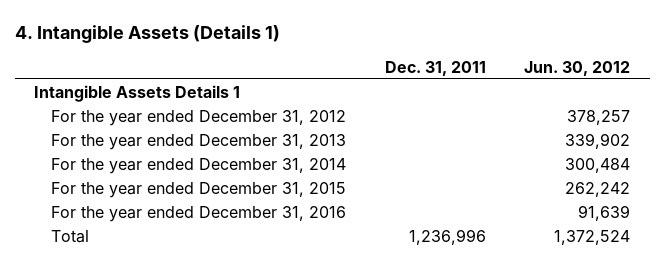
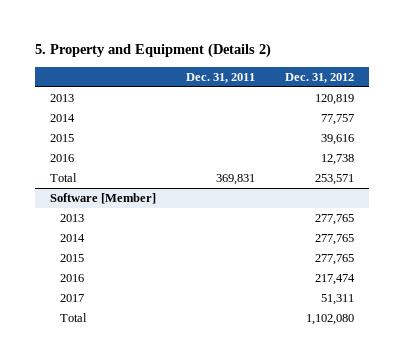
- 4. Intangible Assets (Details 1)
+ 5. Property and Equipment (Details 2)
- | Dec. 31, 2011 | Jun. 30, 2012
+ | Dec. 31, 2011 | Dec. 31, 2012
- Intangible Assets Details 1
- For the year ended December 31, 2012 | | 378,257
- For the year ended December 31, 2013 | | 339,902
- For the year ended December 31, 2014 | | 300,484
- For the year ended December 31, 2015 | | 262,242
- For the year ended December 31, 2016 | | 91,639
- Total | 1,236,996 | 1,372,524
+ 2013 | | 120,819
+ 2014 | | 77,757
+ 2015 | | 39,616
+ 2016 | | 12,738
+ Total | 369,831 | 253,571
+ Software [Member]
+ 2013 | | 277,765
+ 2014 | | 277,765
+ 2015 | | 277,765
+ 2016 | | 217,474
+ 2017 | | 51,311
+ Total | | 1,102,080

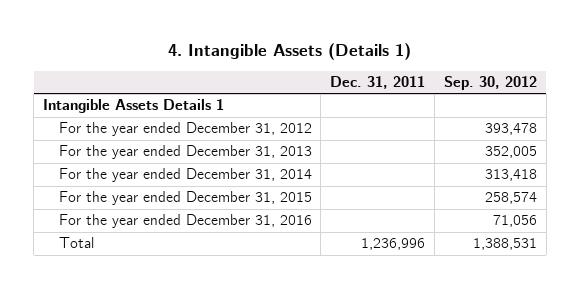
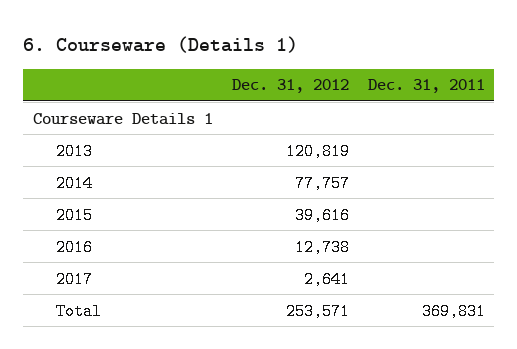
- 4. Intangible Assets (Details 1)
+ 6. Courseware (Details 1)
- | Dec. 31, 2011 | Sep. 30, 2012
+ | Dec. 31, 2012 | Dec. 31, 2011
- Intangible Assets Details 1
- For the year ended December 31, 2012 | | 393,478
- For the year ended December 31, 2013 | | 352,005
- For the year ended December 31, 2014 | | 313,418
- For the year ended December 31, 2015 | | 258,574
- For the year ended December 31, 2016 | | 71,056
- Total | 1,236,996 | 1,388,531
+ Courseware Details 1
+ 2013 | 120,819 |
+ 2014 | 77,757 |
+ 2015 | 39,616 |
+ 2016 | 12,738 |
+ 2017 | 2,641 |
+ Total | 253,571 | 369,831

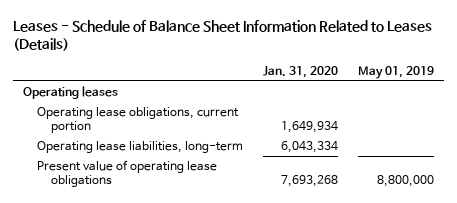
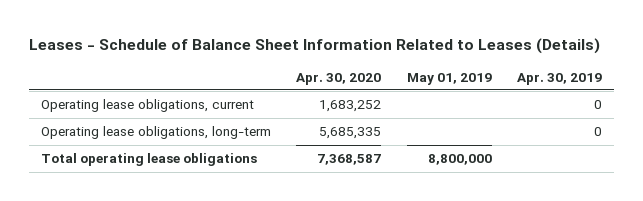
- | Jan. 31, 2020 | May 01, 2019
+ | Apr. 30, 2020 | May 01, 2019 | Apr. 30, 2019
- Operating leases
- Operating lease obligations, current portion | 1,649,934 |
- Operating lease liabilities, long-term | 6,043,334 |
- Present value of operating lease obligations | 7,693,268 | 8,800,000
+ Operating lease obligations, current | 1,683,252 | | 0
+ Operating lease obligations, long-term | 5,685,335 | | 0
+ Total operating lease obligations | 7,368,587 | 8,800,000 |

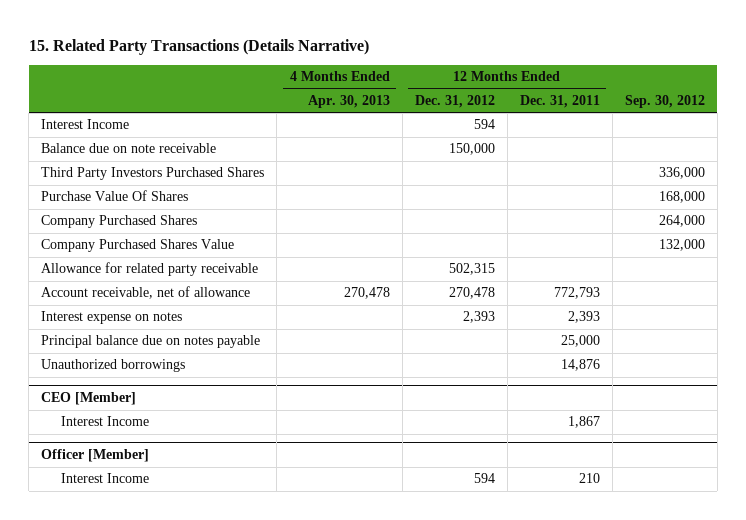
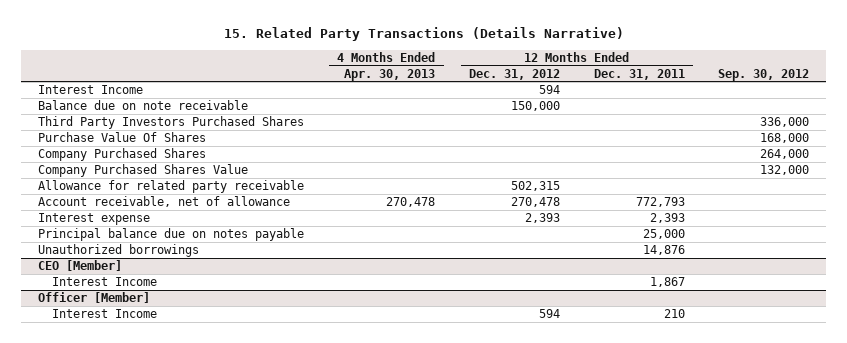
- Interest expense on notes | | 2,393 | 2,393 |
+ Interest expense | | 2,393 | 2,393 |

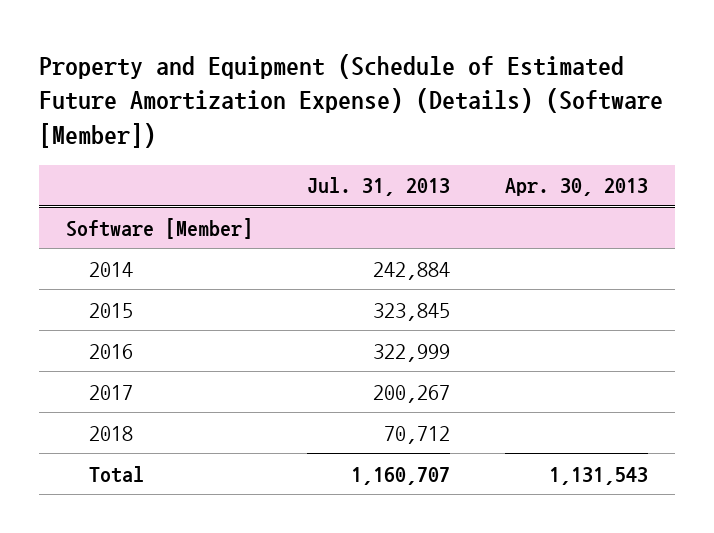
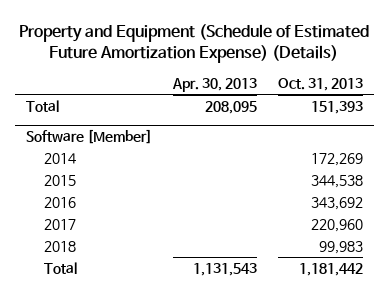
- Property and Equipment (Schedule of Estimated Future Amortization Expense) (Details) (Software [Member])
+ Property and Equipment (Schedule of Estimated Future Amortization Expense) (Details)
- | Jul. 31, 2013 | Apr. 30, 2013
+ | Apr. 30, 2013 | Oct. 31, 2013
+ Total | 208,095 | 151,393

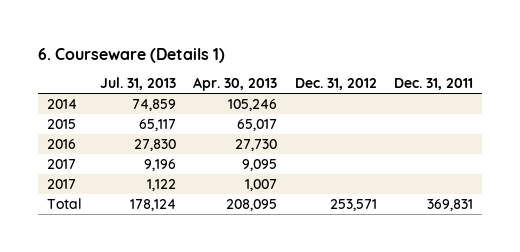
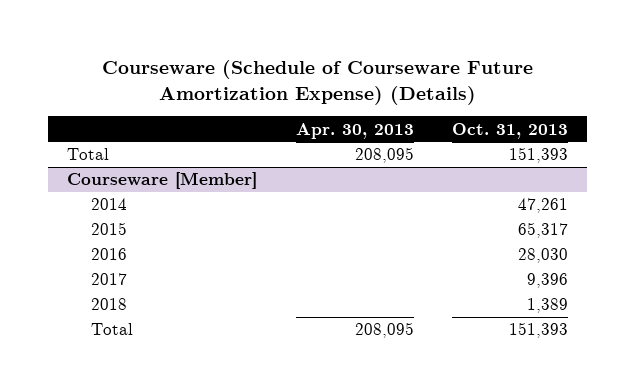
- 6. Courseware (Details 1)
+ Courseware (Schedule of Courseware Future Amortization Expense) (Details)
- | Jul. 31, 2013 | Apr. 30, 2013 | Dec. 31, 2012 | Dec. 31, 2011
+ | Apr. 30, 2013 | Oct. 31, 2013
- 2014 | 74,859 | 105,246 | |
- 2015 | 65,117 | 65,017 | |
- 2016 | 27,830 | 27,730 | |
- 2017 | 9,196 | 9,095 | |
- 2017 | 1,122 | 1,007 | |
+ Courseware [Member]
+ 2014 | | 47,261
+ 2015 | | 65,317
+ 2016 | | 28,030
+ 2017 | | 9,396
+ 2018 | | 1,389
+ Total | 208,095 | 151,393

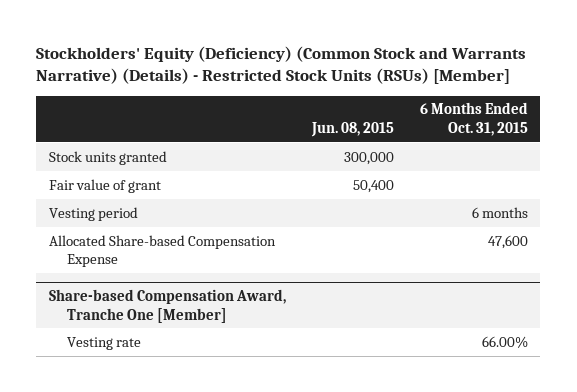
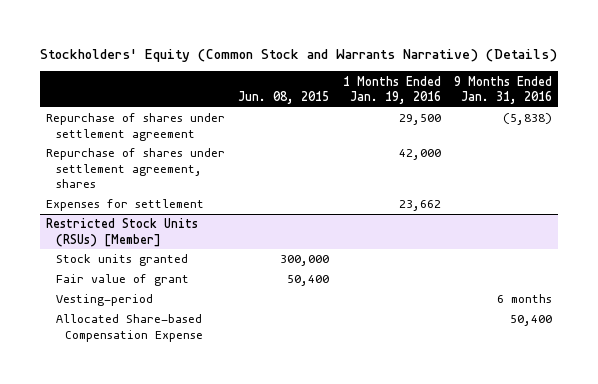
- Stockholders' Equity (Deficiency) (Common Stock and Warrants Narrative) (Details) - Restricted Stock Units (RSUs) [Member]
+ Stockholders' Equity (Common Stock and Warrants Narrative) (Details)
- | Jun. 08, 2015 | 6 Months Ended Oct. 31, 2015
+ | Jun. 08, 2015 | 1 Months Ended Jan. 19, 2016 | 9 Months Ended Jan. 31, 2016
- Stock units granted | 300,000 |
- Fair value of grant | 50,400 |
- Vesting period | | 6 months
- Allocated Share-based Compensation Expense | | 47,600
- Share-based Compensation Award, Tranche One [Member]
- Vesting rate | | 66.00%
+ Repurchase of shares under settlement agreement | | 29,500 | (5,838)
+ Repurchase of shares under settlement agreement, shares | | 42,000 |
+ Expenses for settlement | | 23,662 |
+ Restricted Stock Units (RSUs) [Member]
+ Stock units granted | 300,000 | |
+ Fair value of grant | 50,400 | |
+ Vesting-period | | | 6 months
+ Allocated Share-based Compensation Expense | | | 50,400

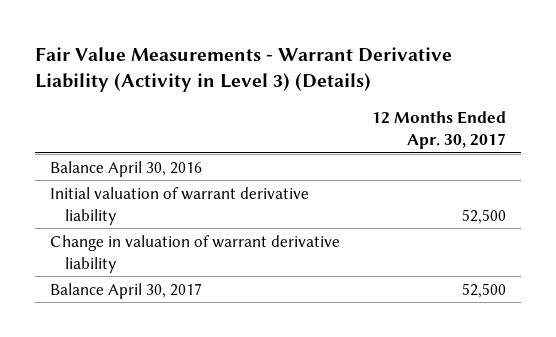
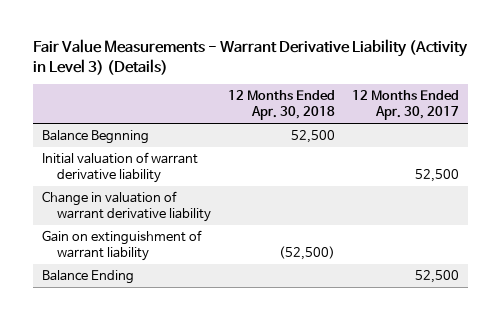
- | 12 Months Ended Apr. 30, 2017
+ | 12 Months Ended Apr. 30, 2018 | 12 Months Ended Apr. 30, 2017
- Balance April 30, 2016
+ Balance Begnning | 52,500 |
- Balance April 30, 2017 | 52,500
+ Gain on extinguishment of warrant liability | (52,500) |
+ Balance Ending | | 52,500

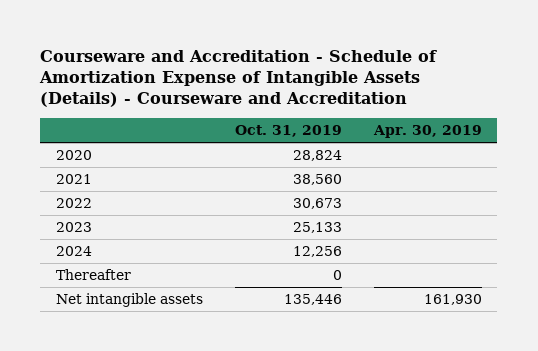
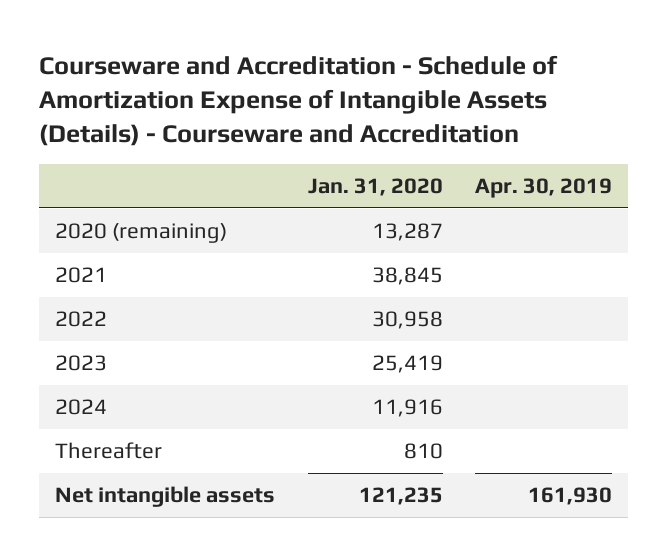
- | Oct. 31, 2019 | Apr. 30, 2019
+ | Jan. 31, 2020 | Apr. 30, 2019
- 2020 | 28,824 |
+ 2020 (remaining) | 13,287 |

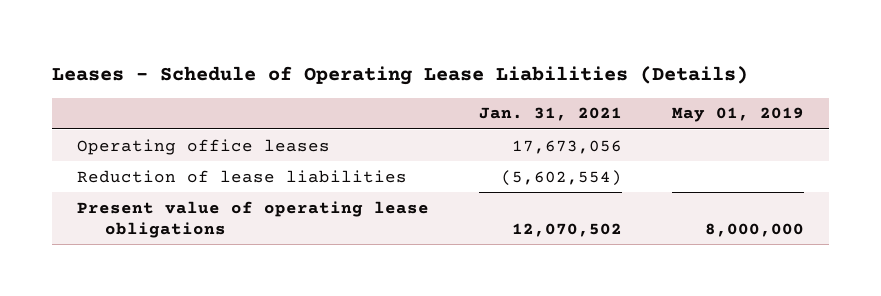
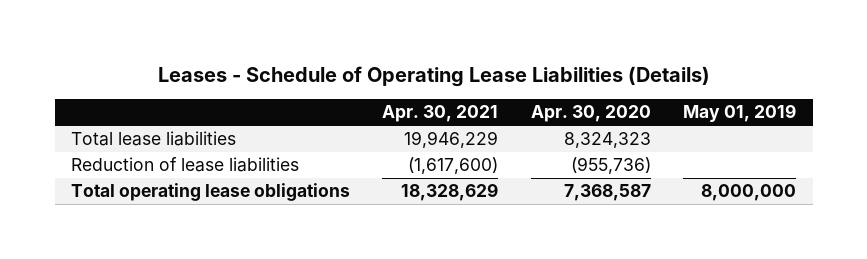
- | Jan. 31, 2021 | May 01, 2019
+ | Apr. 30, 2021 | Apr. 30, 2020 | May 01, 2019
- Operating office leases | 17,673,056 |
+ Total lease liabilities | 19,946,229 | 8,324,323 |
- Present value of operating lease obligations | 12,070,502 | 8,000,000
+ Total operating lease obligations | 18,328,629 | 7,368,587 | 8,000,000

